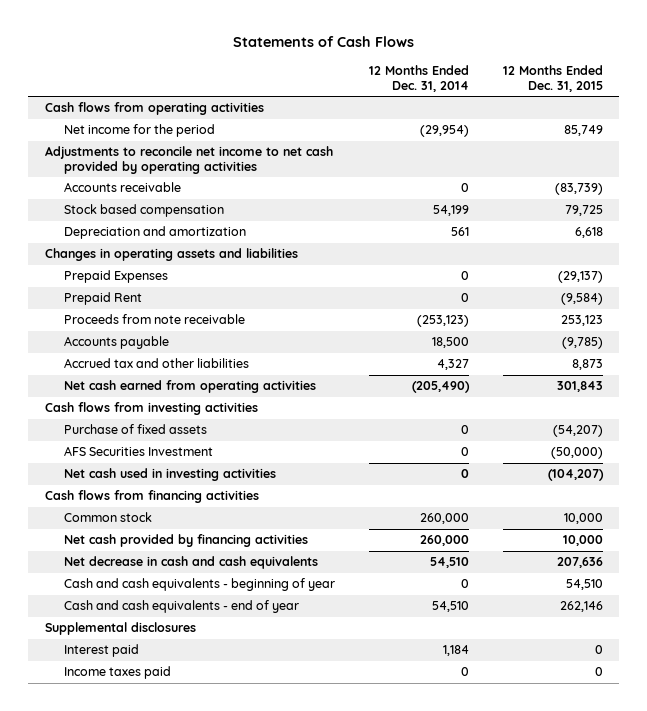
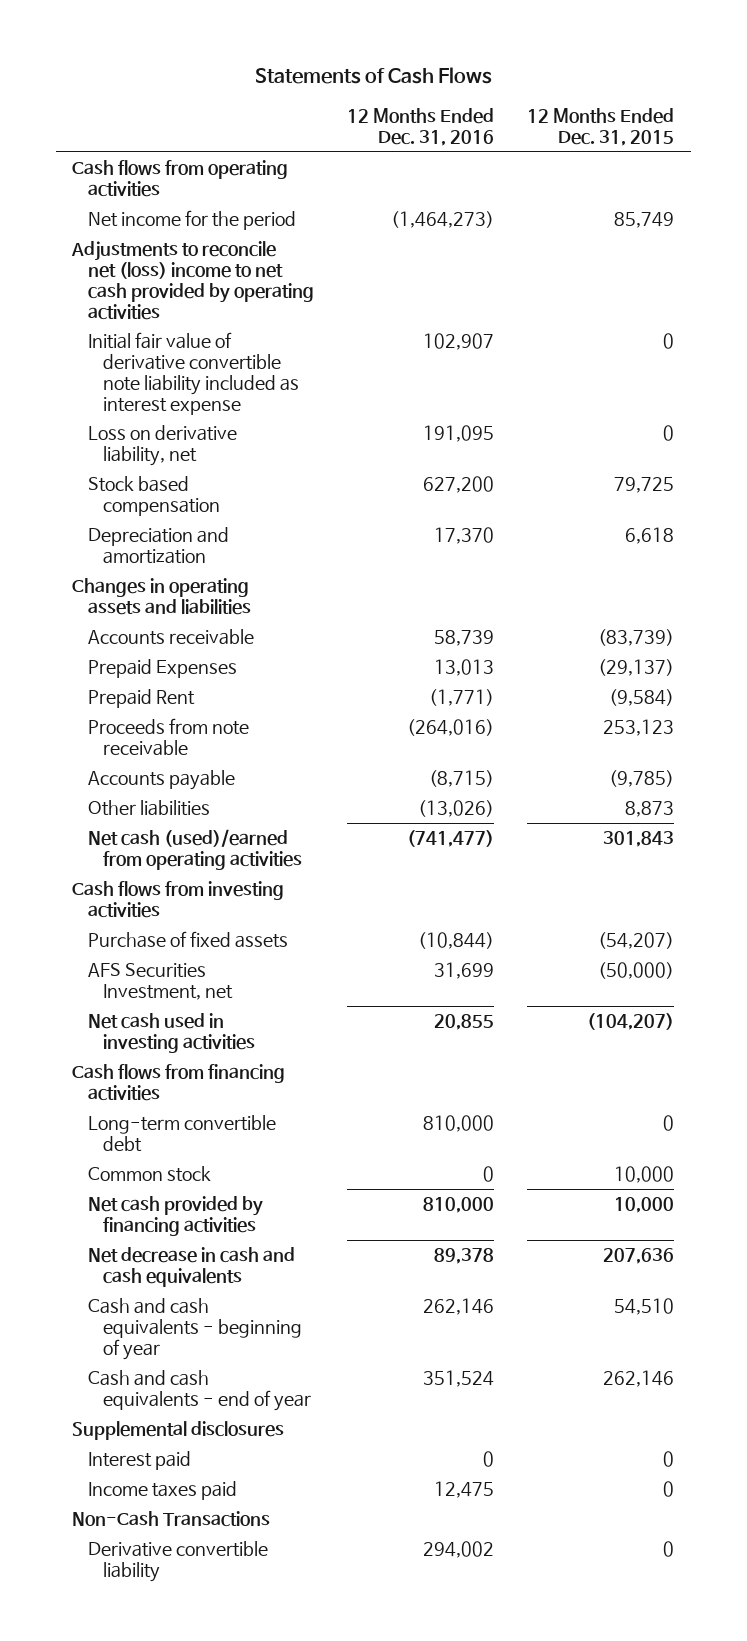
- | 12 Months Ended Dec. 31, 2014 | 12 Months Ended Dec. 31, 2015
+ | 12 Months Ended Dec. 31, 2016 | 12 Months Ended Dec. 31, 2015
- Adjustments to reconcile net income to net cash provided by operating activities
+ Adjustments to reconcile net (loss) income to net cash provided by operating activities
+ Initial fair value of derivative convertible note liability included as interest expense | 102,907 | 0
+ Loss on derivative liability, net | 191,095 | 0
moved down: Accounts receivable | 58,739 | (83,739)
- Accrued tax and other liabilities | 4,327 | 8,873
- Net cash earned from operating activities | (205,490) | 301,843
+ Other liabilities | (13,026) | 8,873
+ Net cash (used)/earned from operating activities | (741,477) | 301,843
- AFS Securities Investment | 0 | (50,000)
+ AFS Securities Investment, net | 31,699 | (50,000)
+ Long-term convertible debt | 810,000 | 0
+ Non-Cash Transactions
+ Derivative convertible liability | 294,002 | 0

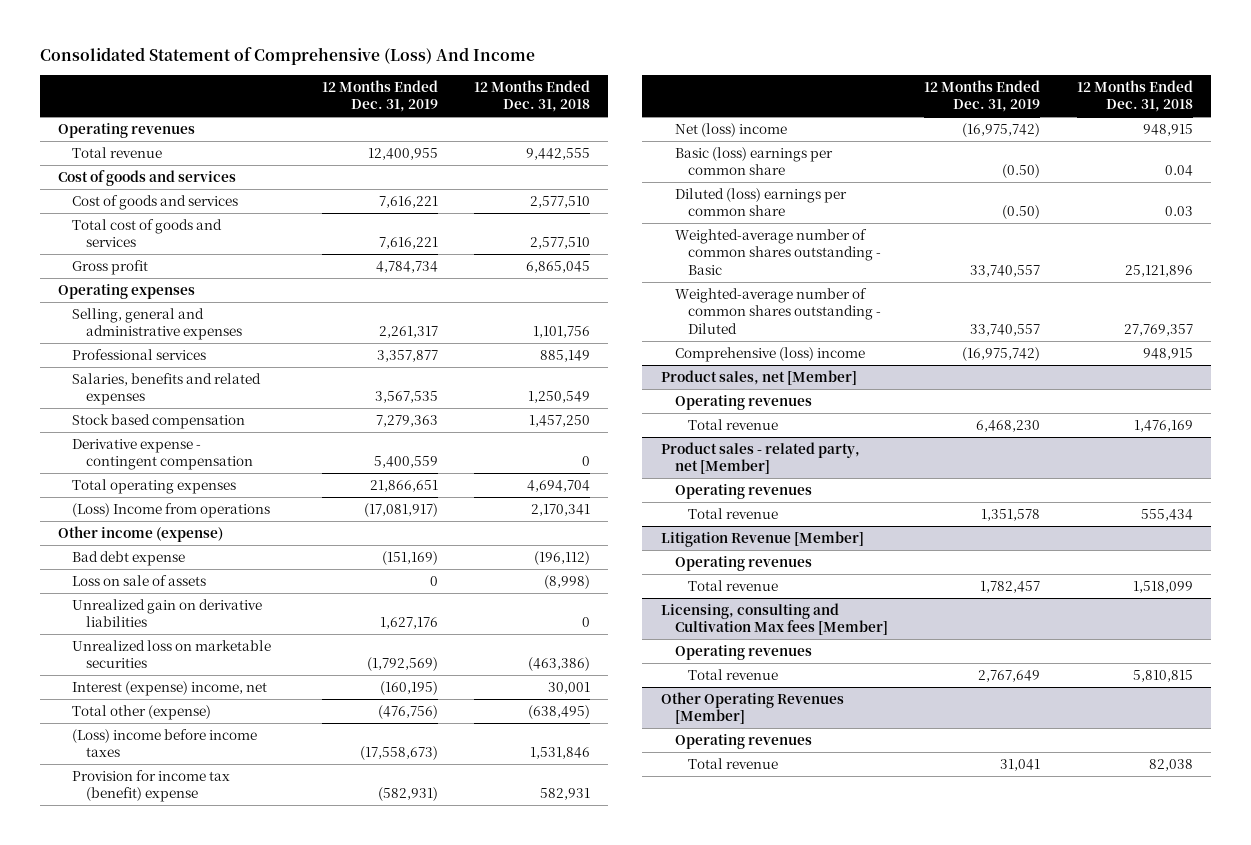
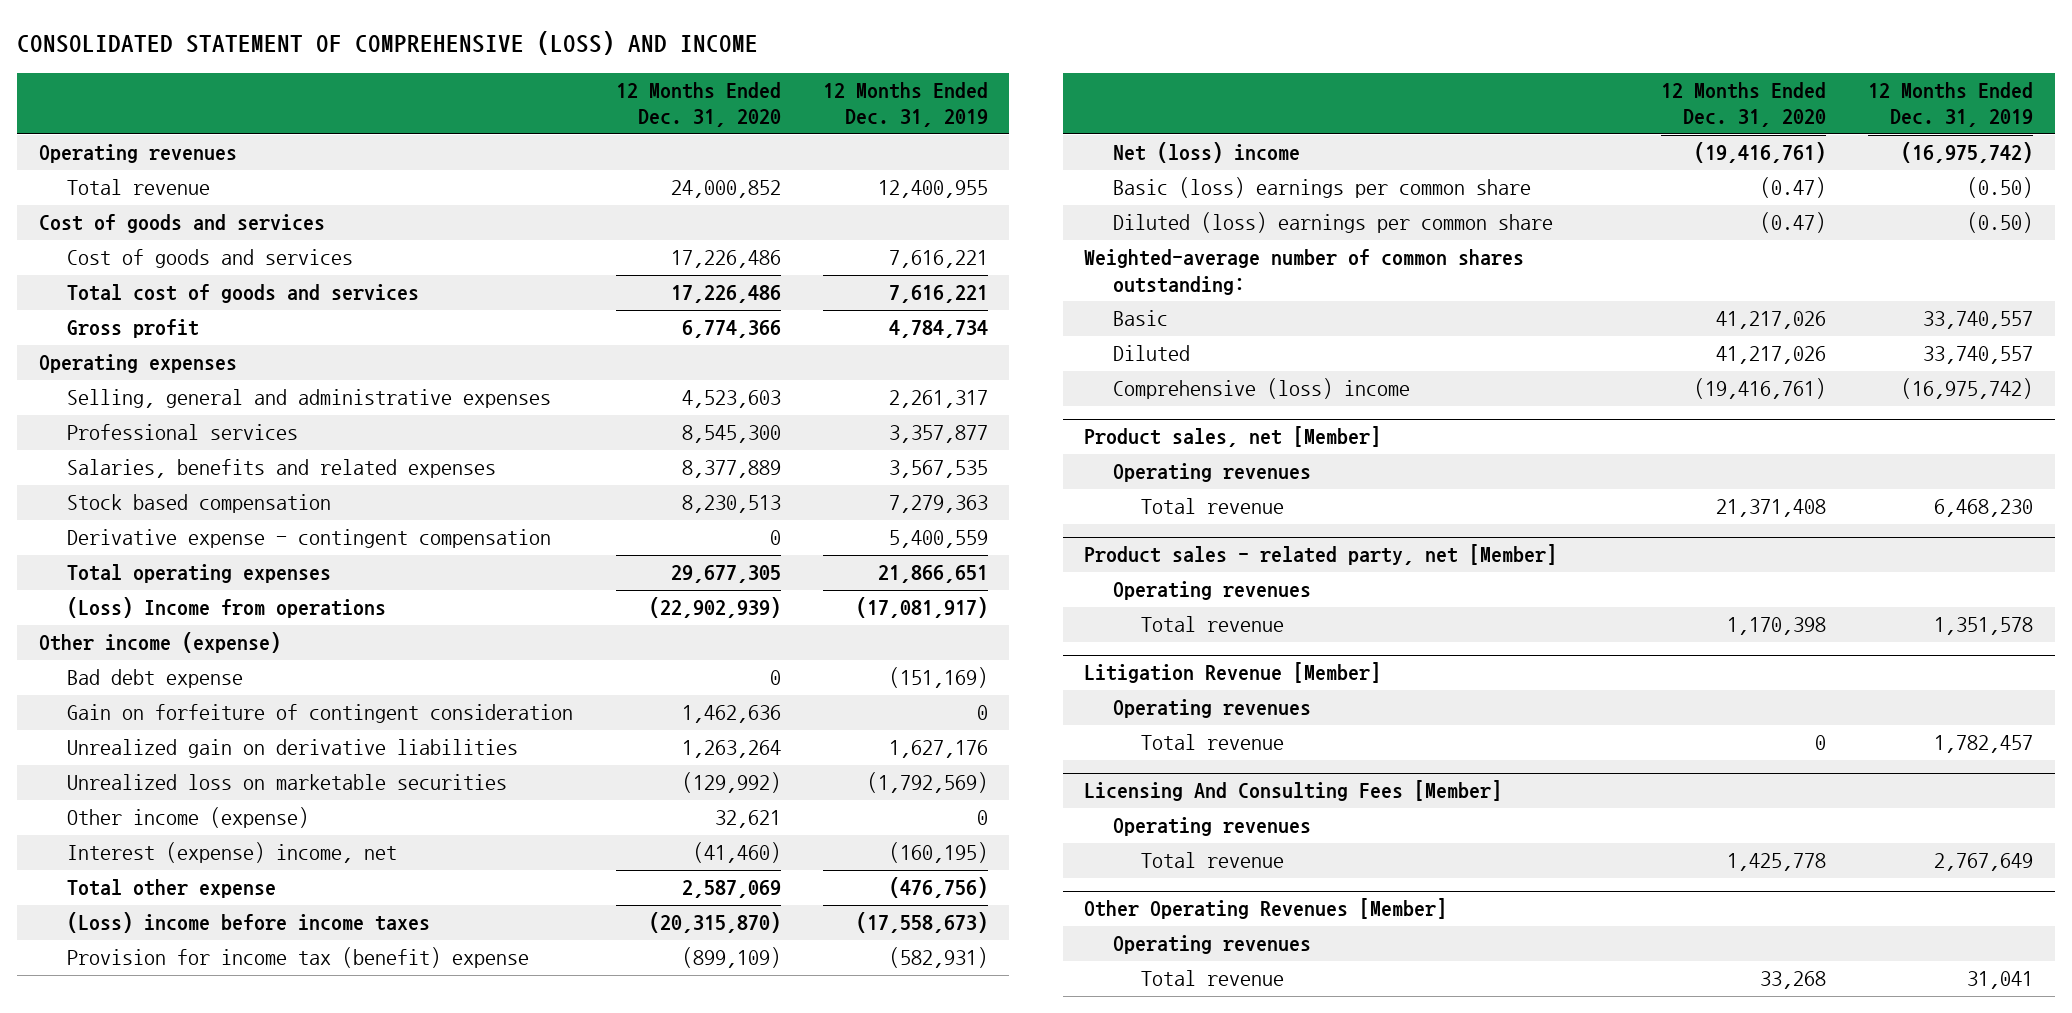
- Consolidated Statement of Comprehensive (Loss) And Income
+ CONSOLIDATED STATEMENT OF COMPREHENSIVE (LOSS) AND INCOME
- | 12 Months Ended Dec. 31, 2019 | 12 Months Ended Dec. 31, 2018
+ | 12 Months Ended Dec. 31, 2020 | 12 Months Ended Dec. 31, 2019
- Loss on sale of assets | 0 | (8,998)
+ Gain on forfeiture of contingent consideration | 1,462,636 | 0
+ Other income (expense) | 32,621 | 0
- Total other (expense) | (476,756) | (638,495)
+ Total other expense | 2,587,069 | (476,756)
- Weighted-average number of common shares outstanding - Basic | 33,740,557 | 25,121,896
- Weighted-average number of common shares outstanding - Diluted | 33,740,557 | 27,769,357
+ Weighted-average number of common shares outstanding:
+ Basic | 41,217,026 | 33,740,557
+ Diluted | 41,217,026 | 33,740,557
- Licensing, consulting and Cultivation Max fees [Member]
+ Licensing And Consulting Fees [Member]

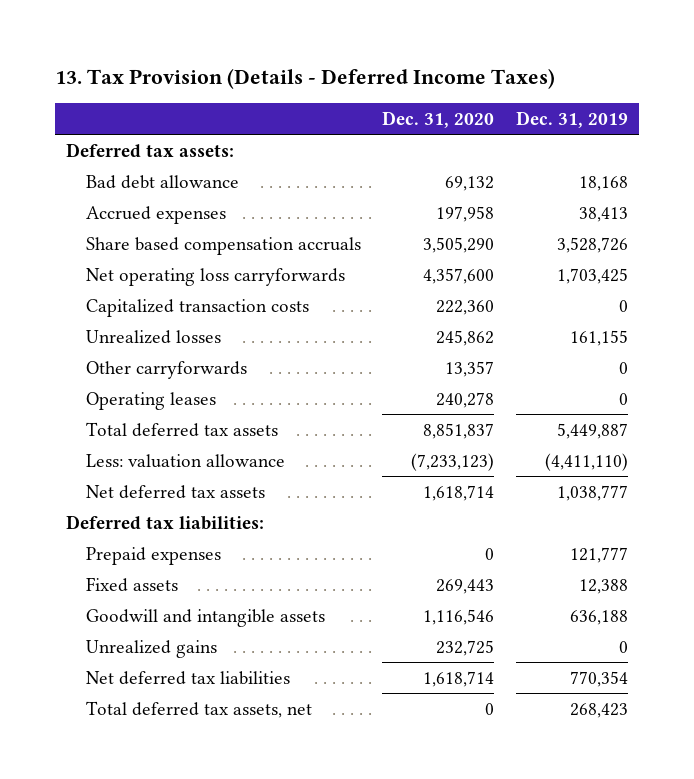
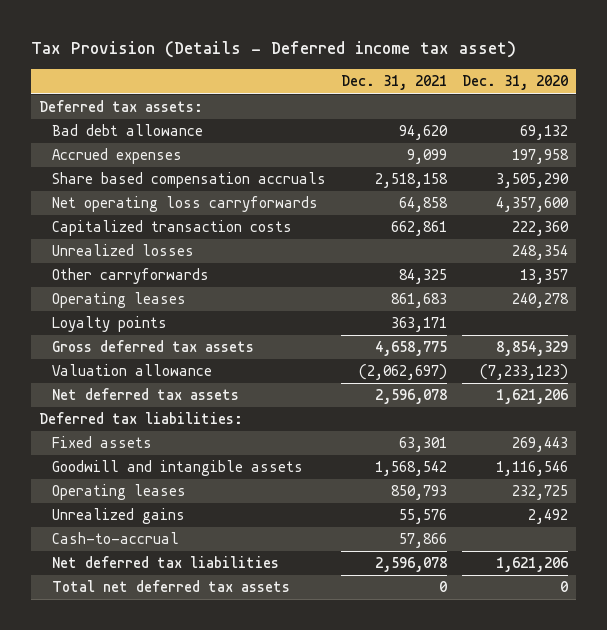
- 13. Tax Provision (Details - Deferred Income Taxes)
+ Tax Provision (Details - Deferred income tax asset)
- | Dec. 31, 2020 | Dec. 31, 2019
+ | Dec. 31, 2021 | Dec. 31, 2020
- Unrealized losses | 245,862 | 161,155
+ Unrealized losses | | 248,354
- Total deferred tax assets | 8,851,837 | 5,449,887
- Less: valuation allowance | (7,233,123) | (4,411,110)
- Net deferred tax assets | 1,618,714 | 1,038,777
+ Loyalty points | 363,171 |
+ Gross deferred tax assets | 4,658,775 | 8,854,329
+ Valuation allowance | (2,062,697) | (7,233,123)
+ Net deferred tax assets | 2,596,078 | 1,621,206
- Prepaid expenses | 0 | 121,777
- Unrealized gains | 232,725 | 0
- Net deferred tax liabilities | 1,618,714 | 770,354
- Total deferred tax assets, net | 0 | 268,423
+ Operating leases | 850,793 | 232,725
+ Unrealized gains | 55,576 | 2,492
+ Cash-to-accrual | 57,866 |
+ Net deferred tax liabilities | 2,596,078 | 1,621,206
+ Total net deferred tax assets | 0 | 0

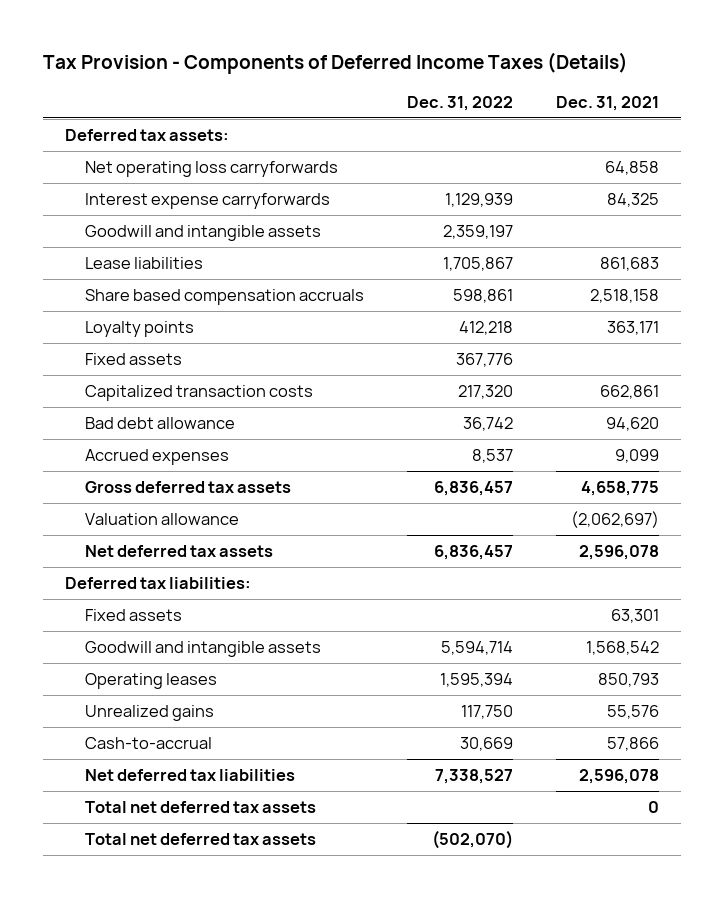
- Tax Provision (Details - Deferred income tax asset)
+ Tax Provision - Components of Deferred Income Taxes (Details)
- | Dec. 31, 2021 | Dec. 31, 2020
+ | Dec. 31, 2022 | Dec. 31, 2021
- Unrealized losses | | 248,354
- Other carryforwards | 84,325 | 13,357
- Operating leases | 861,683 | 240,278
+ Interest expense carryforwards | 1,129,939 | 84,325
+ Goodwill and intangible assets | 2,359,197 |
+ Lease liabilities | 1,705,867 | 861,683
moved down: Share based compensation accruals | 598,861 | 2,518,158
+ Fixed assets | 367,776 |
moved down: Capitalized transaction costs | 217,320 | 662,861
moved down: Bad debt allowance | 36,742 | 94,620
moved down: Accrued expenses | 8,537 | 9,099
+ Total net deferred tax assets | (502,070) |

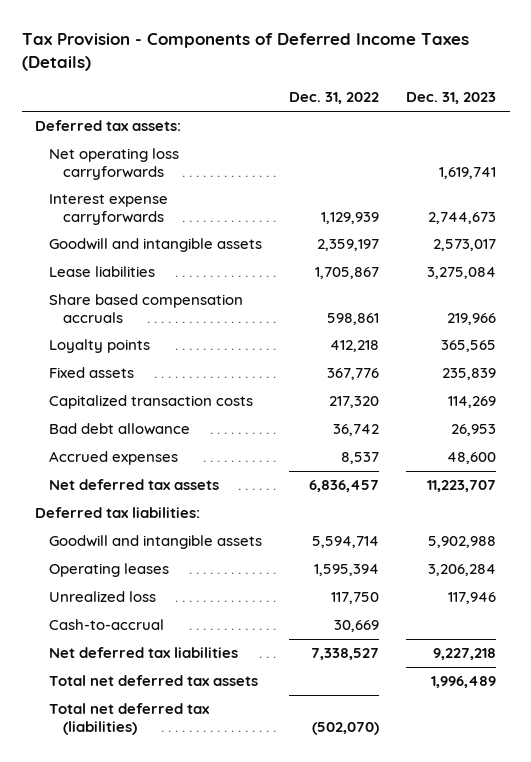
- | Dec. 31, 2022 | Dec. 31, 2021
+ | Dec. 31, 2022 | Dec. 31, 2023
- Gross deferred tax assets | 6,836,457 | 4,658,775
- Valuation allowance | | (2,062,697)
- Fixed assets | | 63,301
- Unrealized gains | 117,750 | 55,576
+ Unrealized loss | 117,750 | 117,946
- Total net deferred tax assets | (502,070) |
+ Total net deferred tax (liabilities) | (502,070) |

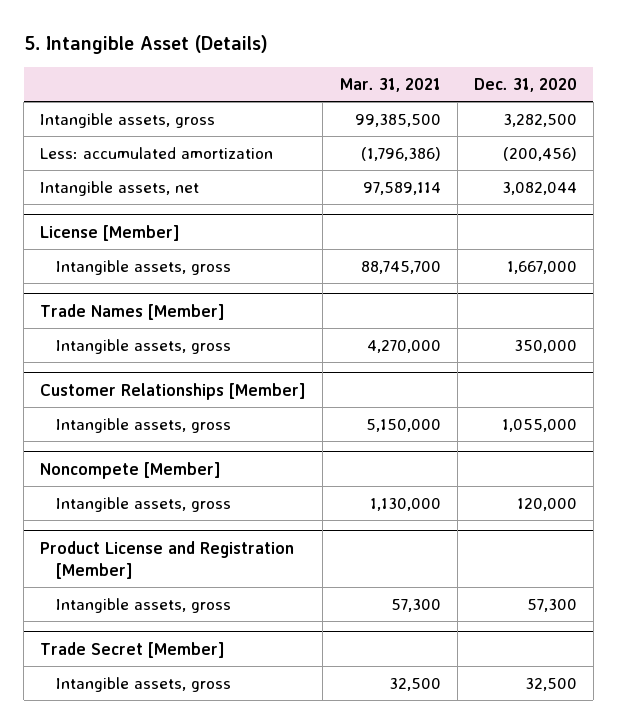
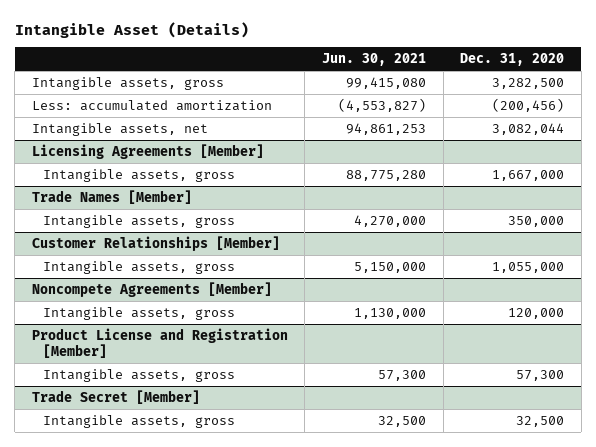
- 5. Intangible Asset (Details)
+ Intangible Asset (Details)
- | Mar. 31, 2021 | Dec. 31, 2020
+ | Jun. 30, 2021 | Dec. 31, 2020
- License [Member]
+ Licensing Agreements [Member]
- Noncompete [Member]
+ Noncompete Agreements [Member]

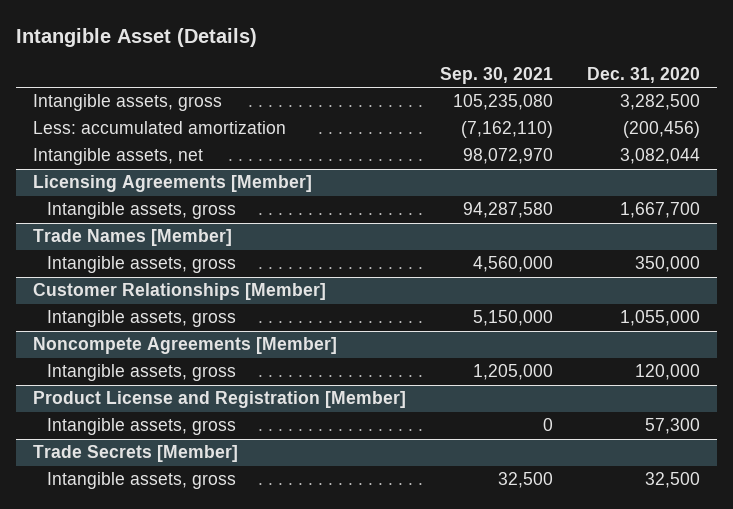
- | Jun. 30, 2021 | Dec. 31, 2020
+ | Sep. 30, 2021 | Dec. 31, 2020
@ Licensing Agreements [Member]
- Intangible assets, gross | 88,775,280 | 1,667,000
+ Intangible assets, gross | 94,287,580 | 1,667,700
- Trade Secret [Member]
+ Trade Secrets [Member]

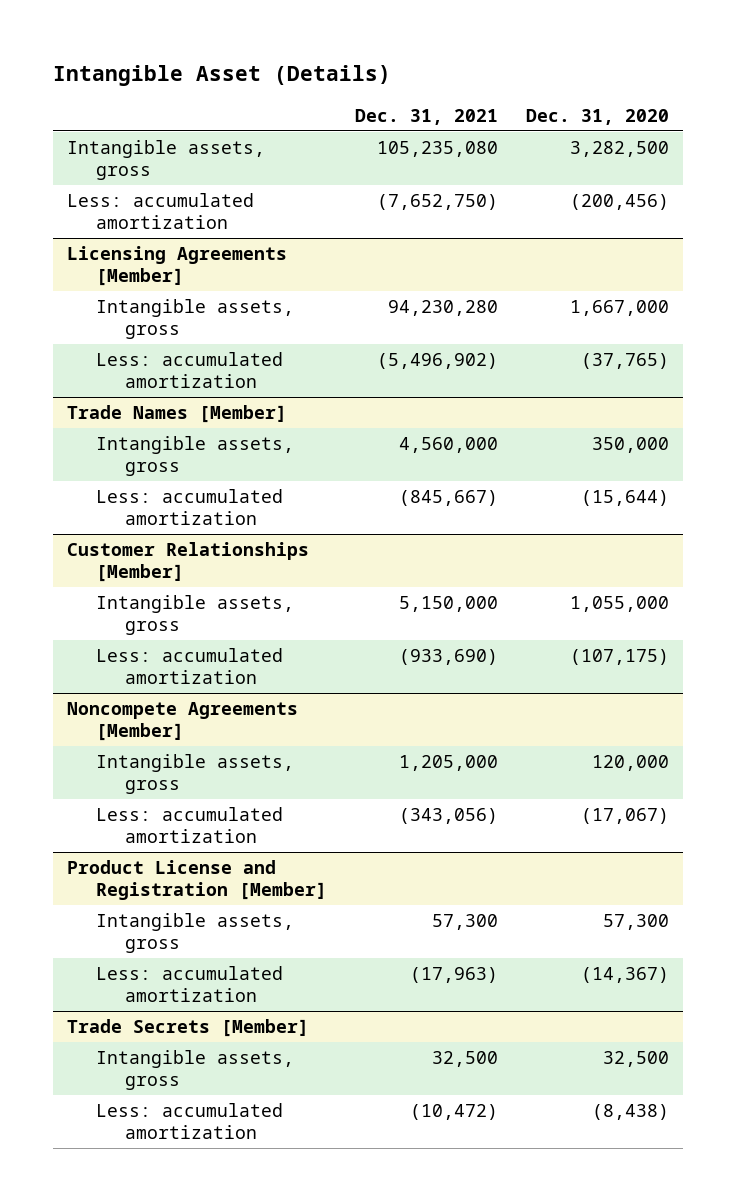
- | Sep. 30, 2021 | Dec. 31, 2020
+ | Dec. 31, 2021 | Dec. 31, 2020
- Intangible assets, net | 98,072,970 | 3,082,044
@ Licensing Agreements [Member]
- Intangible assets, gross | 94,287,580 | 1,667,700
+ Intangible assets, gross | 94,230,280 | 1,667,000
+ Less: accumulated amortization | (5,496,902) | (37,765)
@ Trade Names [Member]
+ Less: accumulated amortization | (845,667) | (15,644)
@ Customer Relationships [Member]
+ Less: accumulated amortization | (933,690) | (107,175)
@ Noncompete Agreements [Member]
+ Less: accumulated amortization | (343,056) | (17,067)
@ Product License and Registration [Member]
+ Less: accumulated amortization | (17,963) | (14,367)
@ Trade Secrets [Member]
+ Less: accumulated amortization | (10,472) | (8,438)

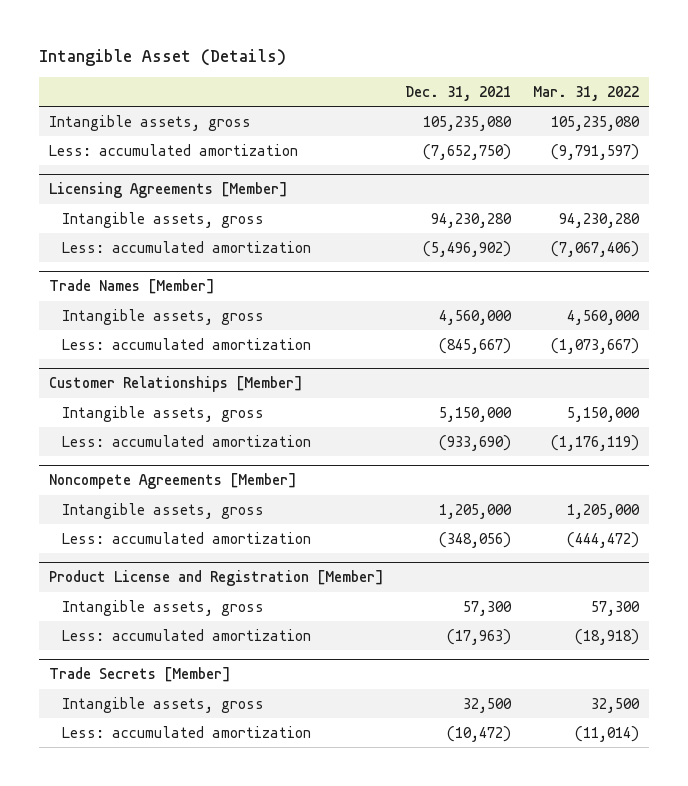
- | Dec. 31, 2021 | Dec. 31, 2020
+ | Dec. 31, 2021 | Mar. 31, 2022
@ Noncompete Agreements [Member]
- Less: accumulated amortization | (343,056) | (17,067)
+ Less: accumulated amortization | (348,056) | (444,472)

